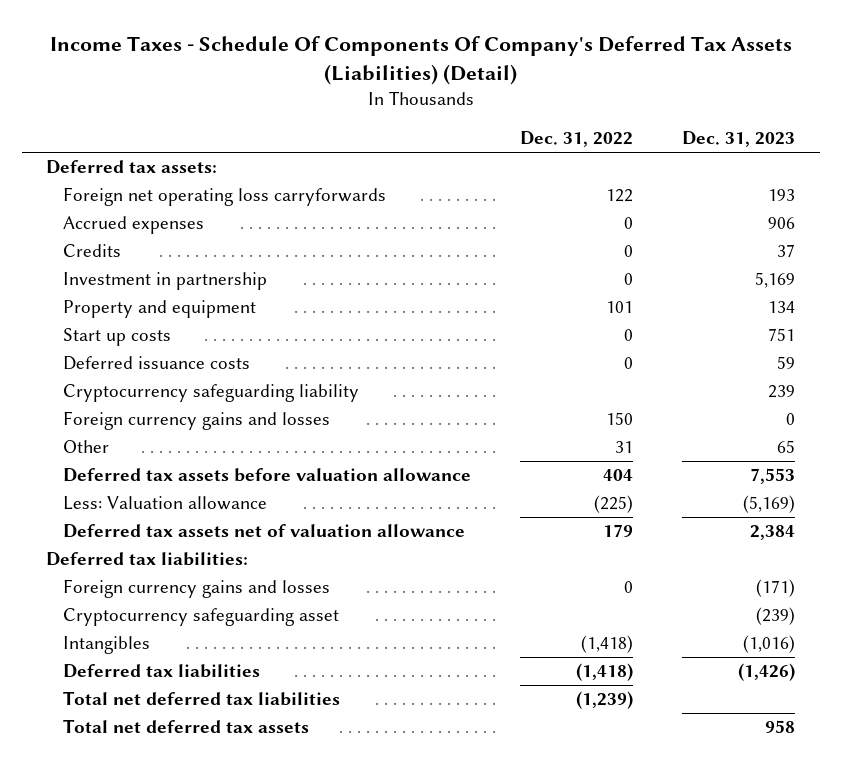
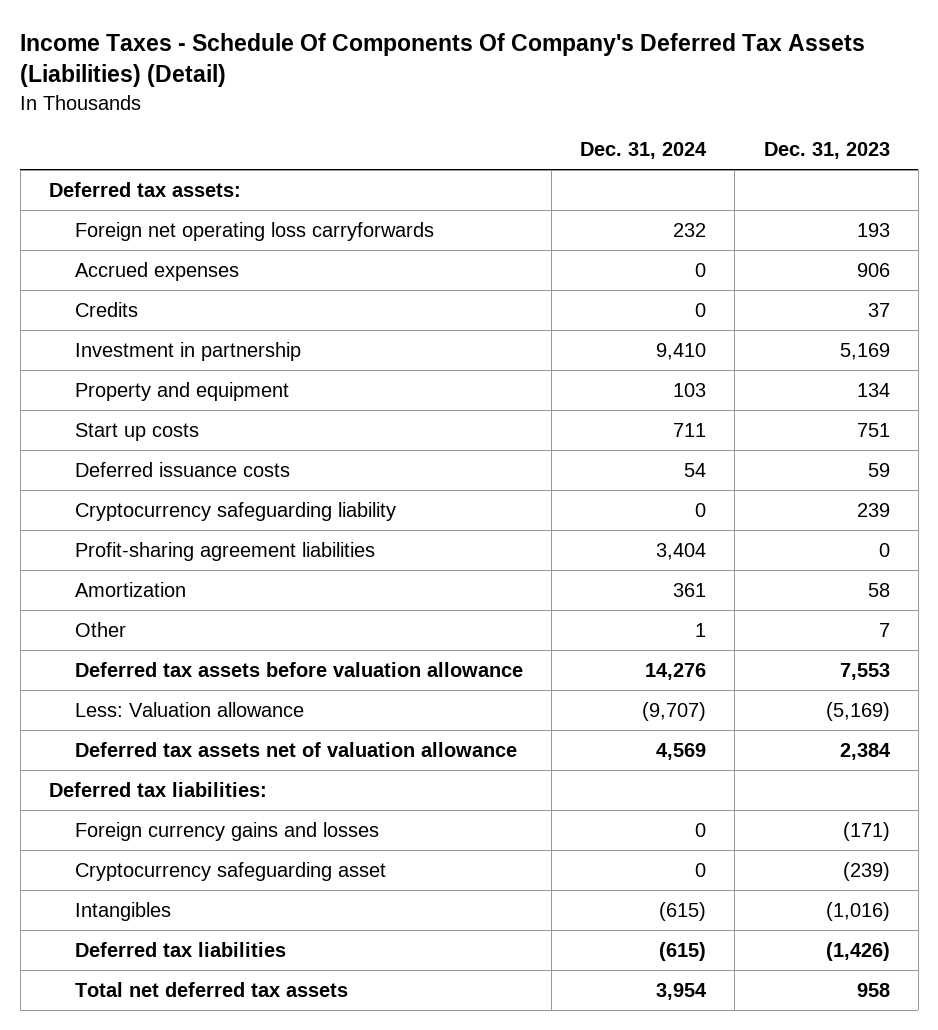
- | Dec. 31, 2022 | Dec. 31, 2023
+ | Dec. 31, 2024 | Dec. 31, 2023
- Foreign currency gains and losses | 150 | 0
- Other | 31 | 65
+ Profit-sharing agreement liabilities | 3,404 | 0
+ Amortization | 361 | 58
+ Other | 1 | 7
- Total net deferred tax liabilities | (1,239) |

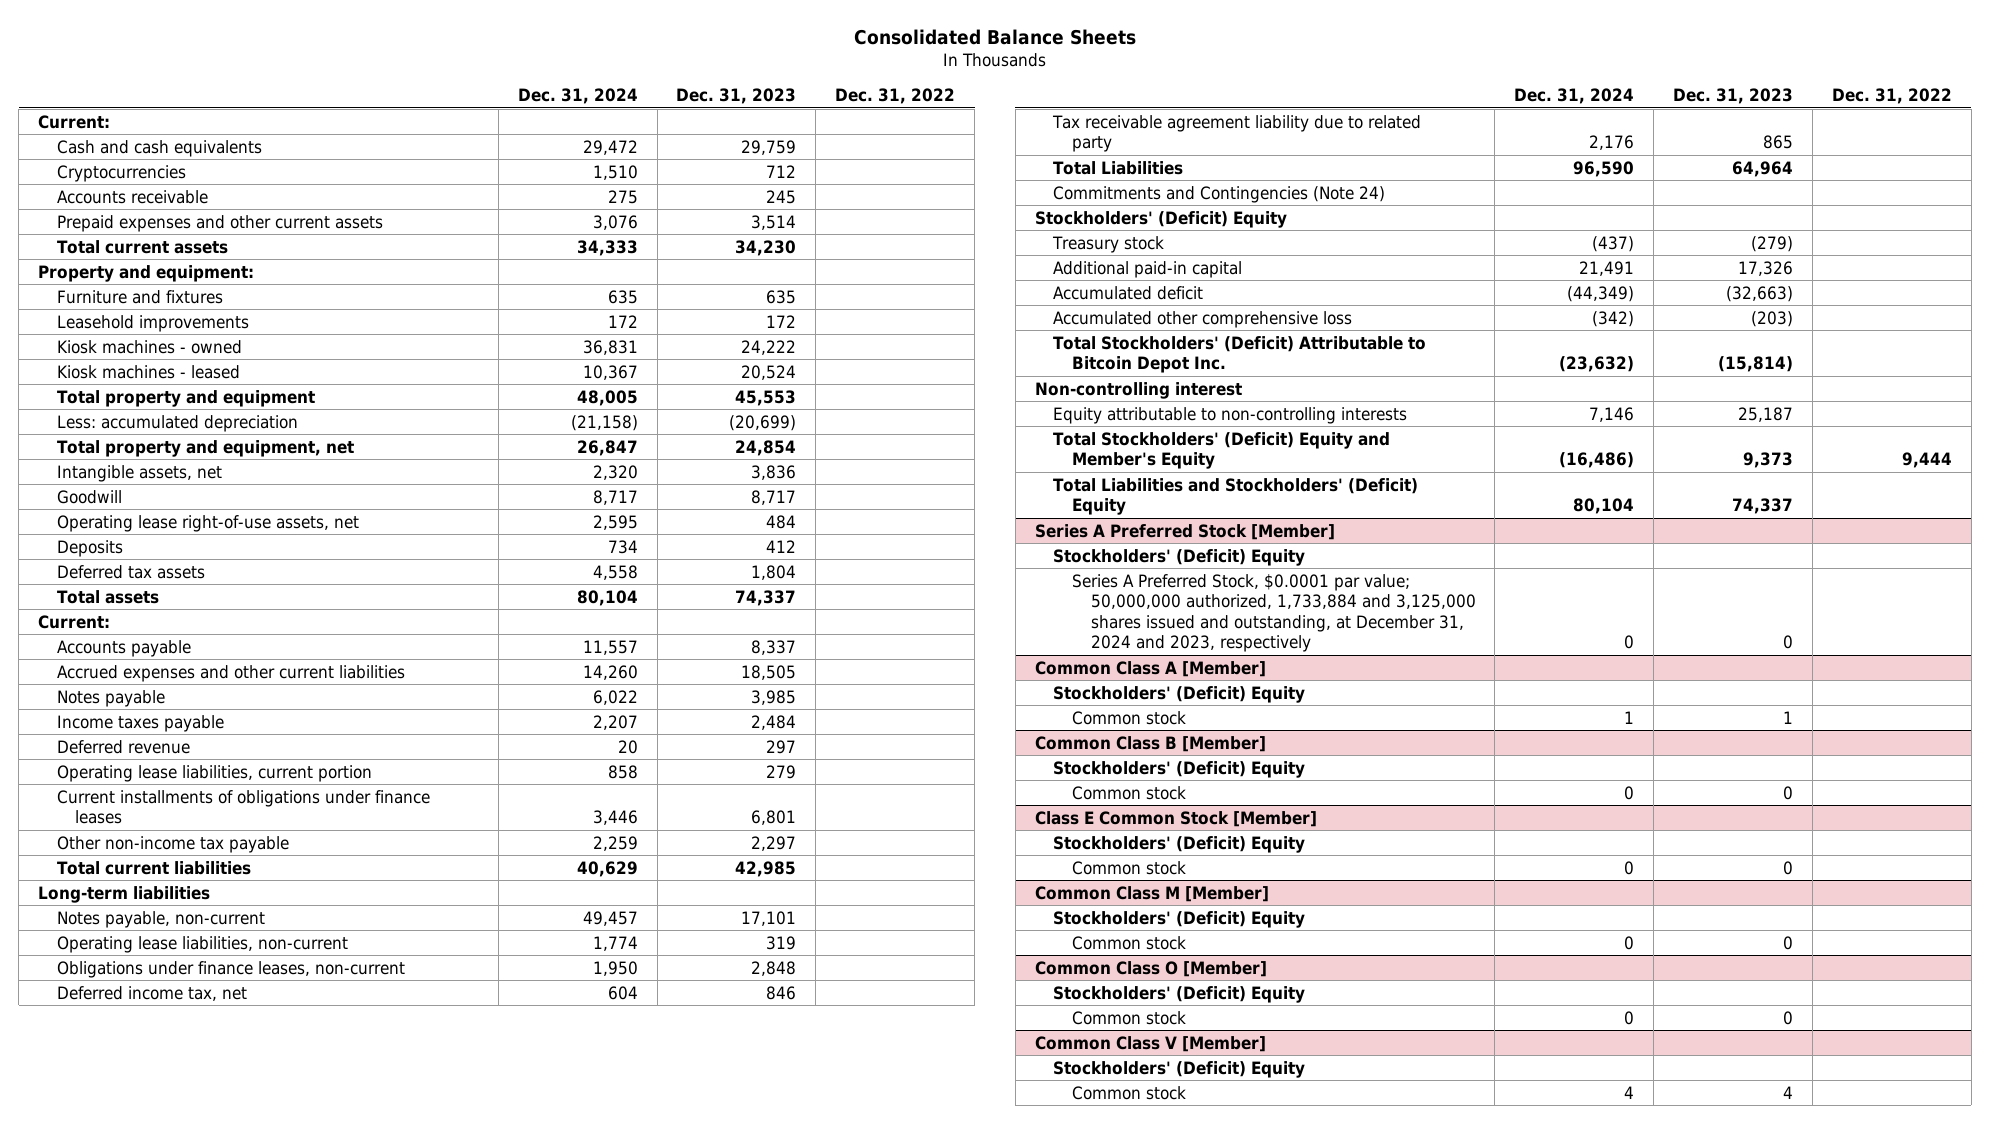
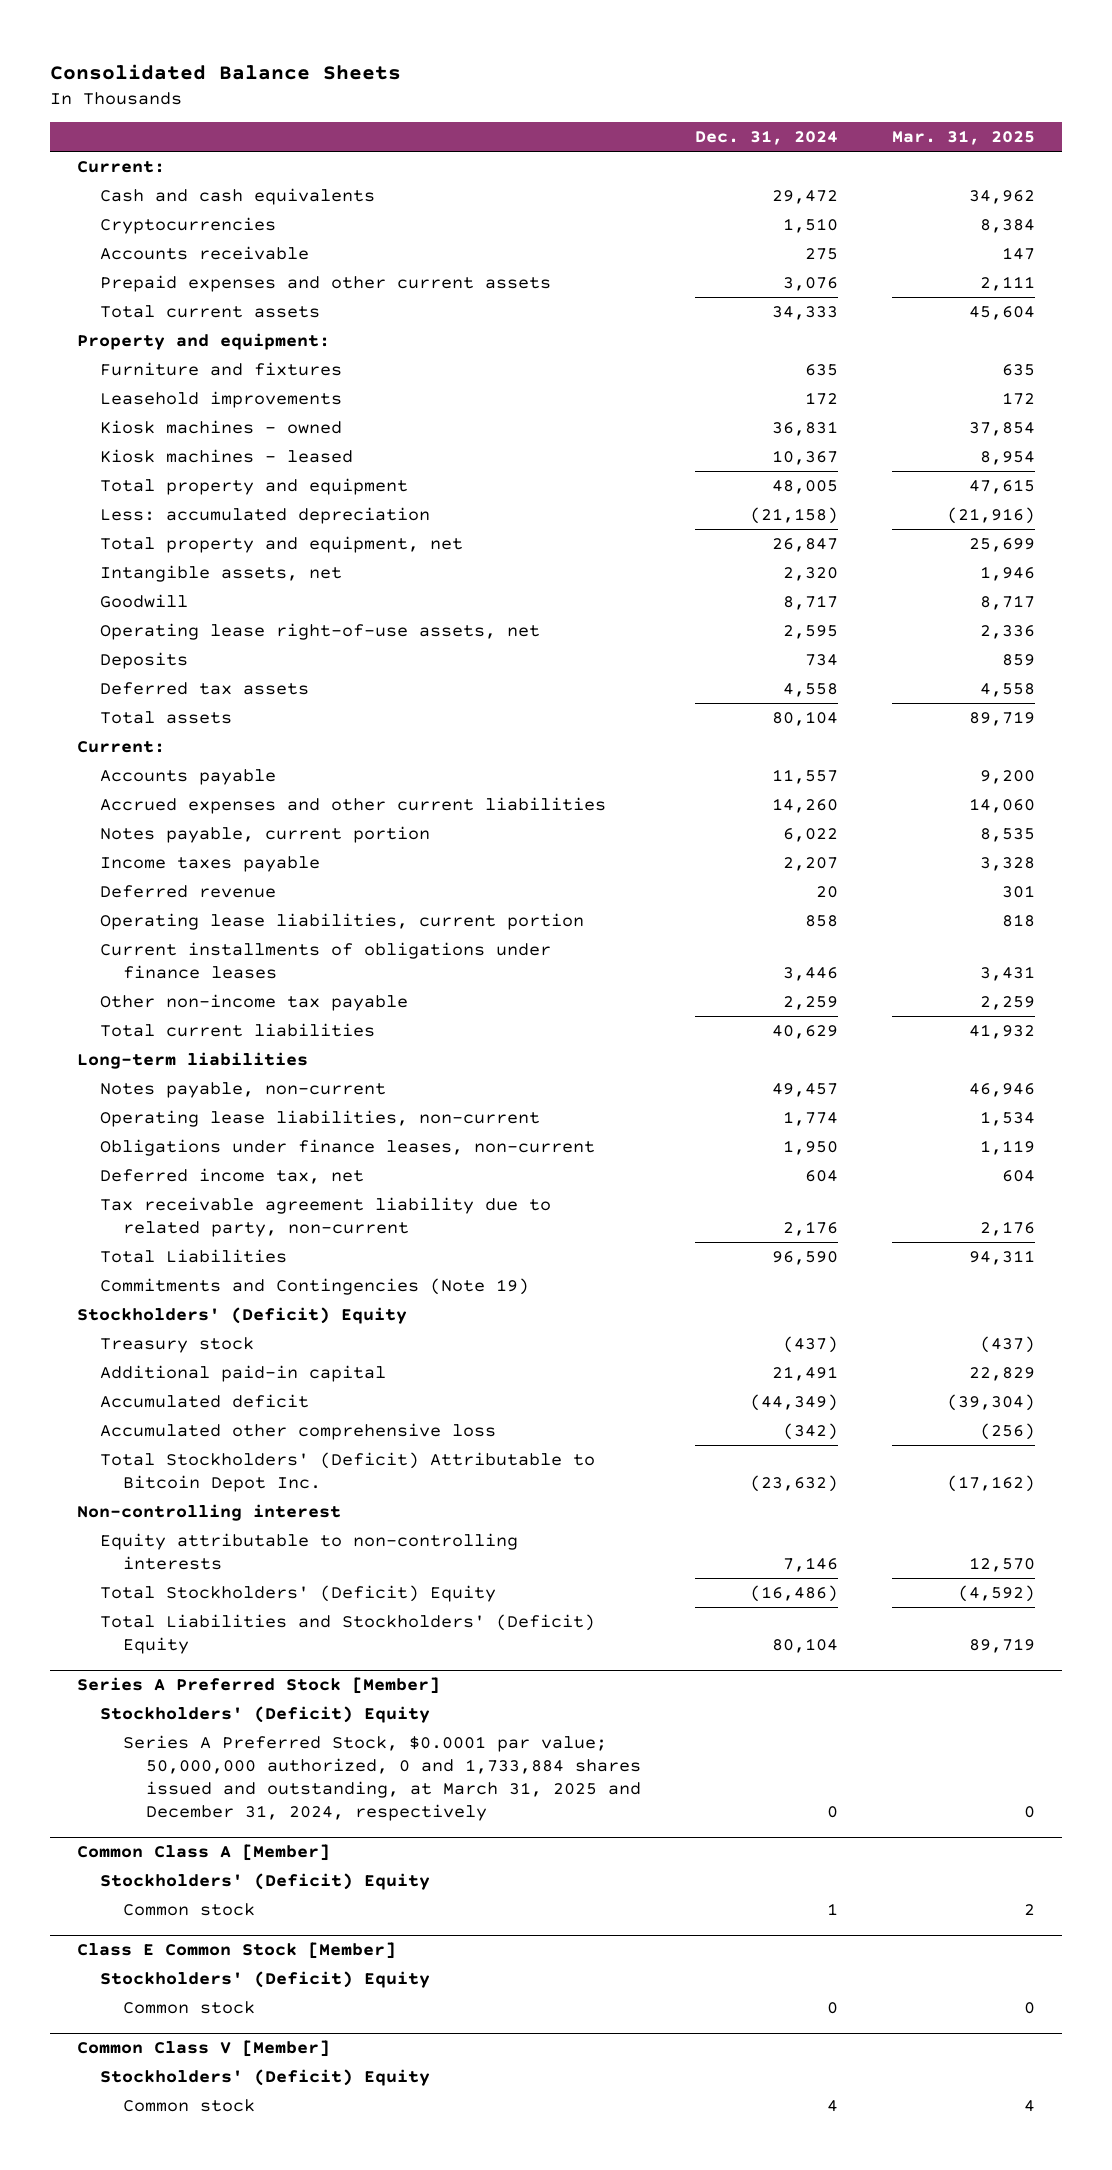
- | Dec. 31, 2024 | Dec. 31, 2023 | Dec. 31, 2022
+ | Dec. 31, 2024 | Mar. 31, 2025
- Notes payable | 6,022 | 3,985 |
+ Notes payable, current portion | 6,022 | 8,535
- Tax receivable agreement liability due to related party | 2,176 | 865 |
+ Tax receivable agreement liability due to related party, non-current | 2,176 | 2,176
- Commitments and Contingencies (Note 24)
+ Commitments and Contingencies (Note 19)
- Total Stockholders' (Deficit) Equity and Member's Equity | (16,486) | 9,373 | 9,444
+ Total Stockholders' (Deficit) Equity | (16,486) | (4,592)
@ Series A Preferred Stock [Member]
- Series A Preferred Stock, $0.0001 par value; 50,000,000 authorized, 1,733,884 and 3,125,000 shares issued and outstanding, at December 31, 2024 and 2023, respectively | 0 | 0 |
+ Series A Preferred Stock, $0.0001 par value; 50,000,000 authorized, 0 and 1,733,884 shares issued and outstanding, at March 31, 2025 and December 31, 2024, respectively | 0 | 0
- Common Class B [Member]
- Stockholders' (Deficit) Equity
- Common stock | 0 | 0 |
- Common Class M [Member]
- Stockholders' (Deficit) Equity
- Common stock | 0 | 0 |
- Common Class O [Member]
- Stockholders' (Deficit) Equity
- Common stock | 0 | 0 |

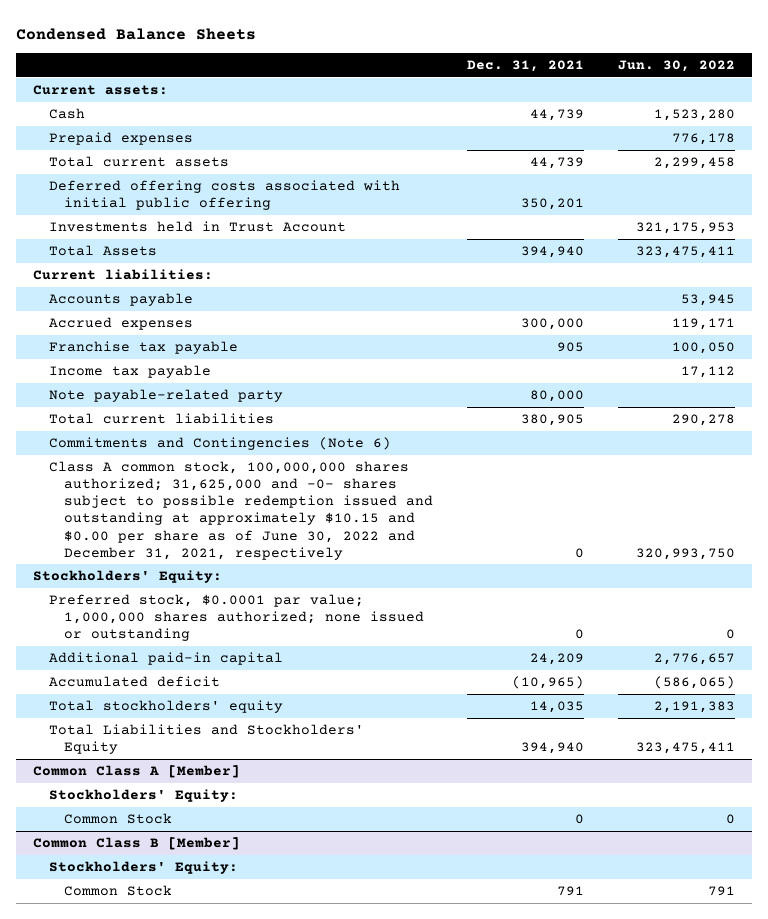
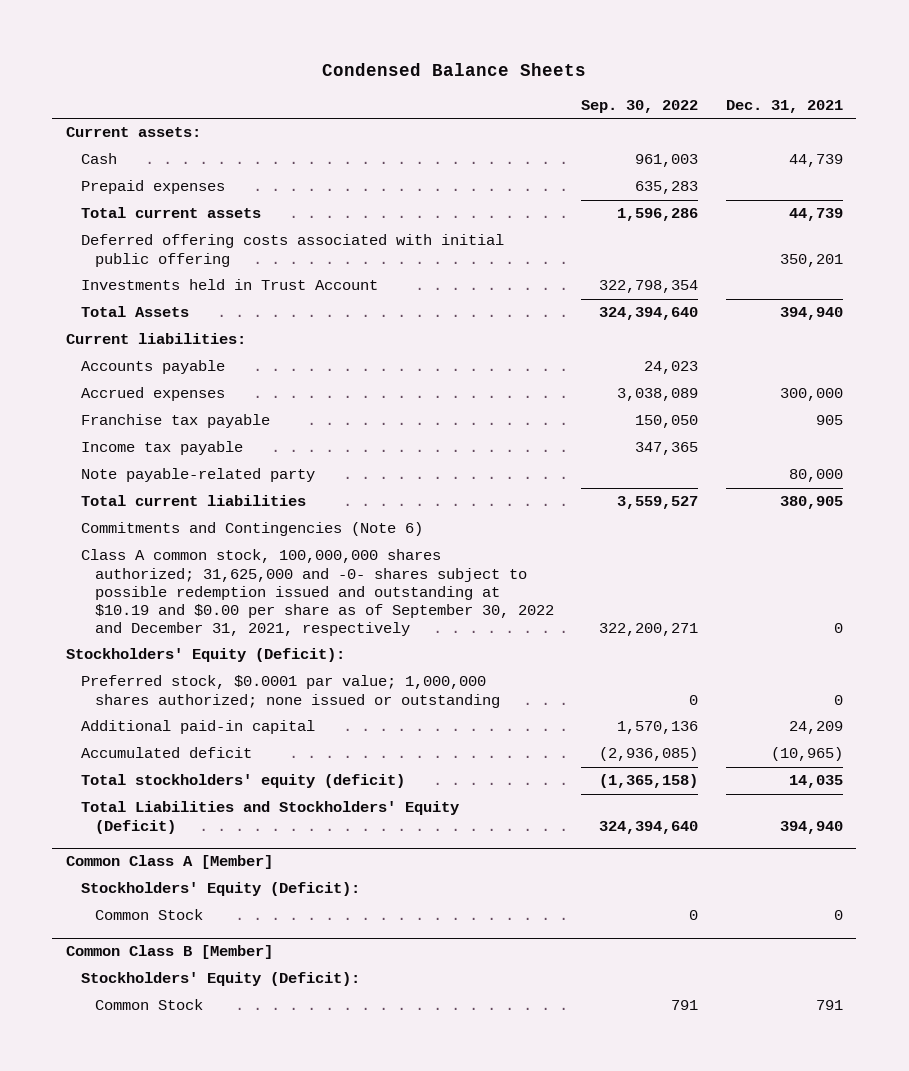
- | Dec. 31, 2021 | Jun. 30, 2022
+ | Sep. 30, 2022 | Dec. 31, 2021
- Class A common stock, 100,000,000 shares authorized; 31,625,000 and -0- shares subject to possible redemption issued and outstanding at approximately $10.15 and $0.00 per share as of June 30, 2022 and December 31, 2021, respectively | 0 | 320,993,750
- Stockholders' Equity:
+ Class A common stock, 100,000,000 shares authorized; 31,625,000 and -0- shares subject to possible redemption issued and outstanding at $10.19 and $0.00 per share as of September 30, 2022 and December 31, 2021, respectively | 322,200,271 | 0
+ Stockholders' Equity (Deficit):
- Total stockholders' equity | 14,035 | 2,191,383
- Total Liabilities and Stockholders' Equity | 394,940 | 323,475,411
+ Total stockholders' equity (deficit) | (1,365,158) | 14,035
+ Total Liabilities and Stockholders' Equity (Deficit) | 324,394,640 | 394,940
@ Common Class A [Member]
- Stockholders' Equity:
+ Stockholders' Equity (Deficit):
@ Common Class B [Member]
- Stockholders' Equity:
+ Stockholders' Equity (Deficit):

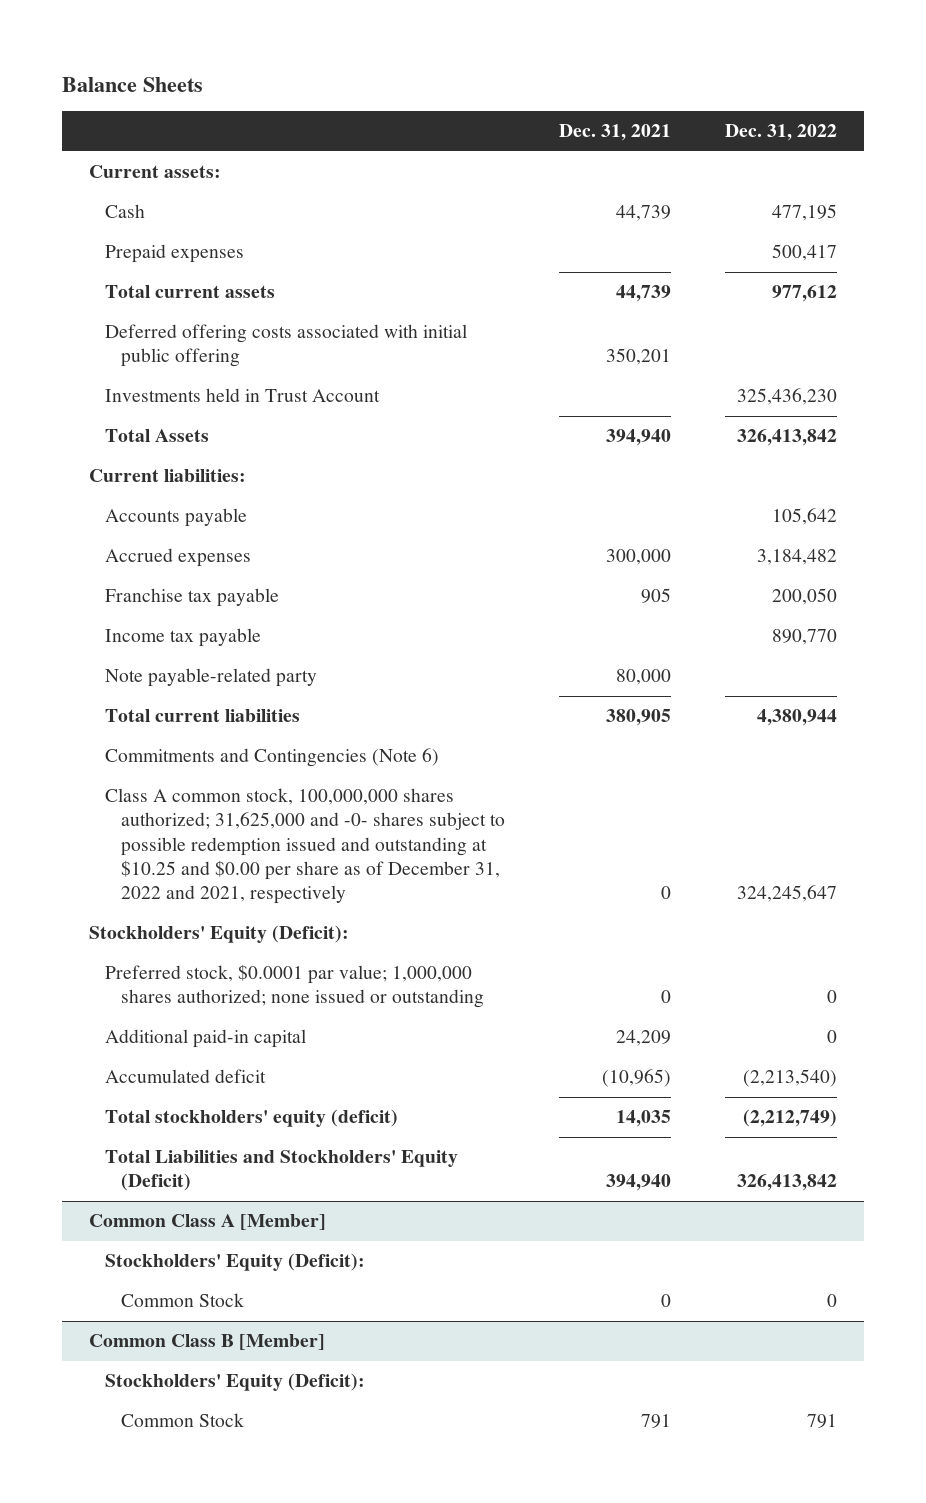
- Condensed Balance Sheets
+ Balance Sheets
- | Sep. 30, 2022 | Dec. 31, 2021
+ | Dec. 31, 2021 | Dec. 31, 2022
- Class A common stock, 100,000,000 shares authorized; 31,625,000 and -0- shares subject to possible redemption issued and outstanding at $10.19 and $0.00 per share as of September 30, 2022 and December 31, 2021, respectively | 322,200,271 | 0
+ Class A common stock, 100,000,000 shares authorized; 31,625,000 and -0- shares subject to possible redemption issued and outstanding at $10.25 and $0.00 per share as of December 31, 2022 and 2021, respectively | 0 | 324,245,647

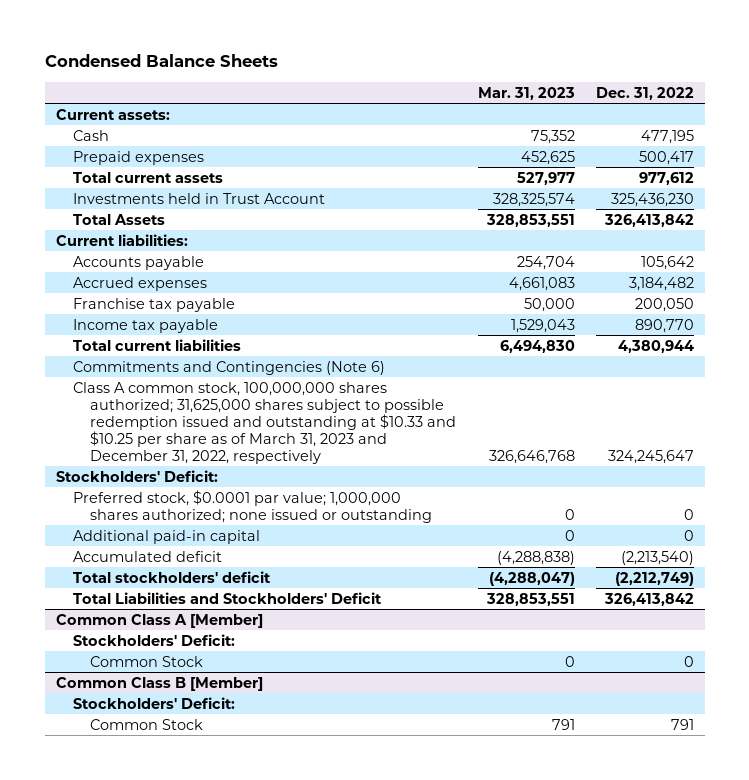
- Balance Sheets
+ Condensed Balance Sheets
- | Dec. 31, 2021 | Dec. 31, 2022
+ | Mar. 31, 2023 | Dec. 31, 2022
- Deferred offering costs associated with initial public offering | 350,201 |
- Note payable-related party | 80,000 |
- Class A common stock, 100,000,000 shares authorized; 31,625,000 and -0- shares subject to possible redemption issued and outstanding at $10.25 and $0.00 per share as of December 31, 2022 and 2021, respectively | 0 | 324,245,647
- Stockholders' Equity (Deficit):
+ Class A common stock, 100,000,000 shares authorized; 31,625,000 shares subject to possible redemption issued and outstanding at $10.33 and $10.25 per share as of March 31, 2023 and December 31, 2022, respectively | 326,646,768 | 324,245,647
+ Stockholders' Deficit:
- Total stockholders' equity (deficit) | 14,035 | (2,212,749)
- Total Liabilities and Stockholders' Equity (Deficit) | 394,940 | 326,413,842
+ Total stockholders' deficit | (4,288,047) | (2,212,749)
+ Total Liabilities and Stockholders' Deficit | 328,853,551 | 326,413,842
@ Common Class A [Member]
- Stockholders' Equity (Deficit):
+ Stockholders' Deficit:
@ Common Class B [Member]
- Stockholders' Equity (Deficit):
+ Stockholders' Deficit:

